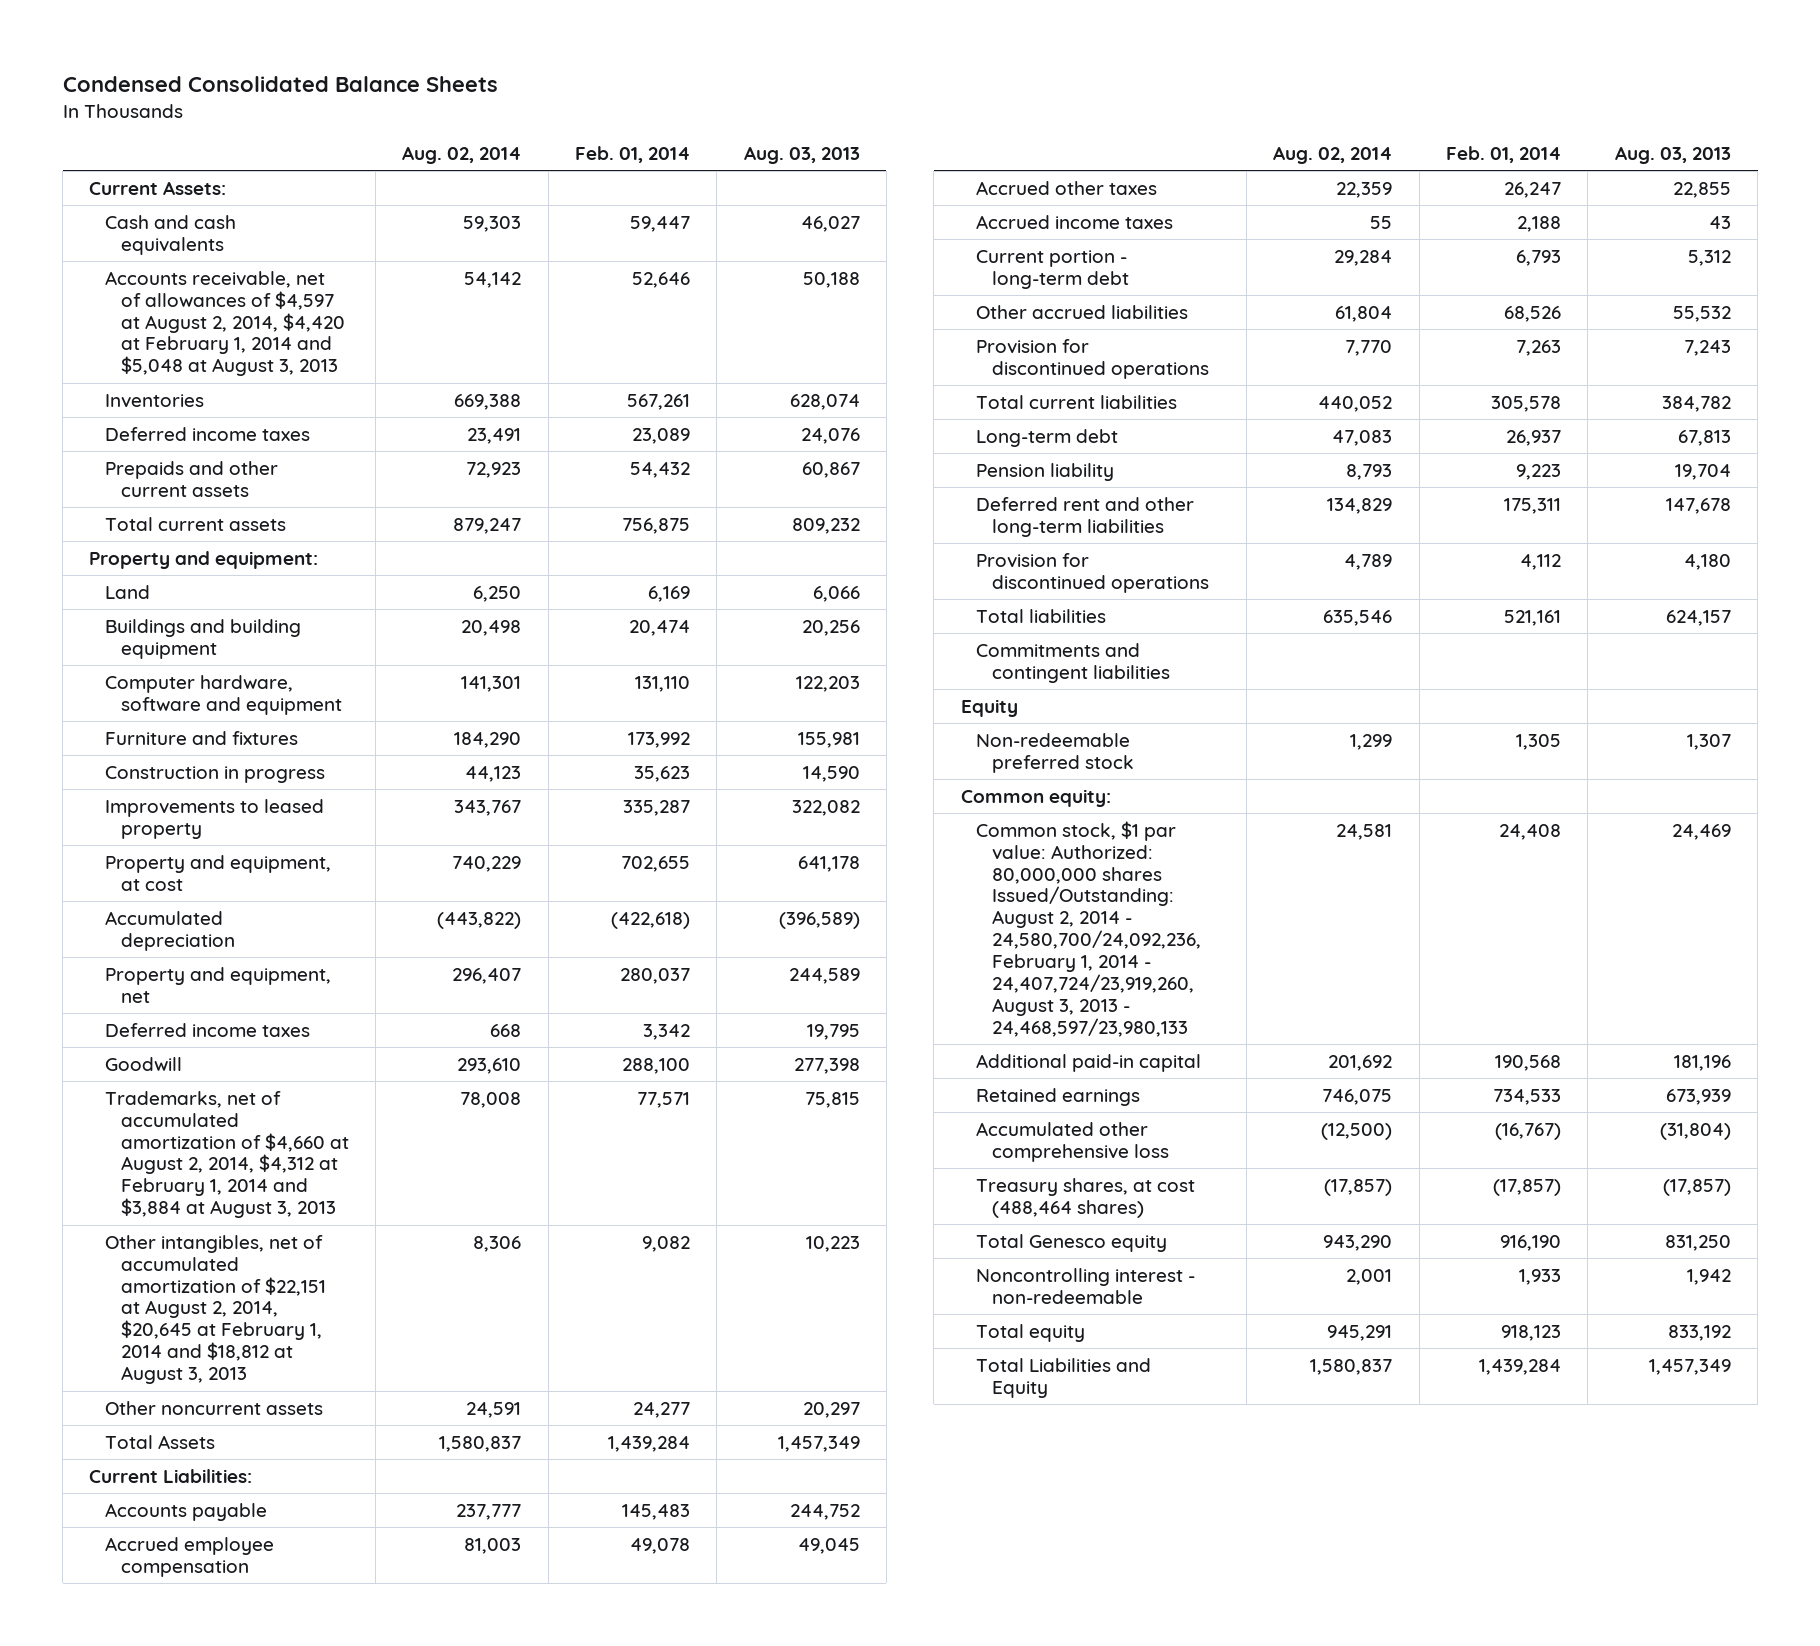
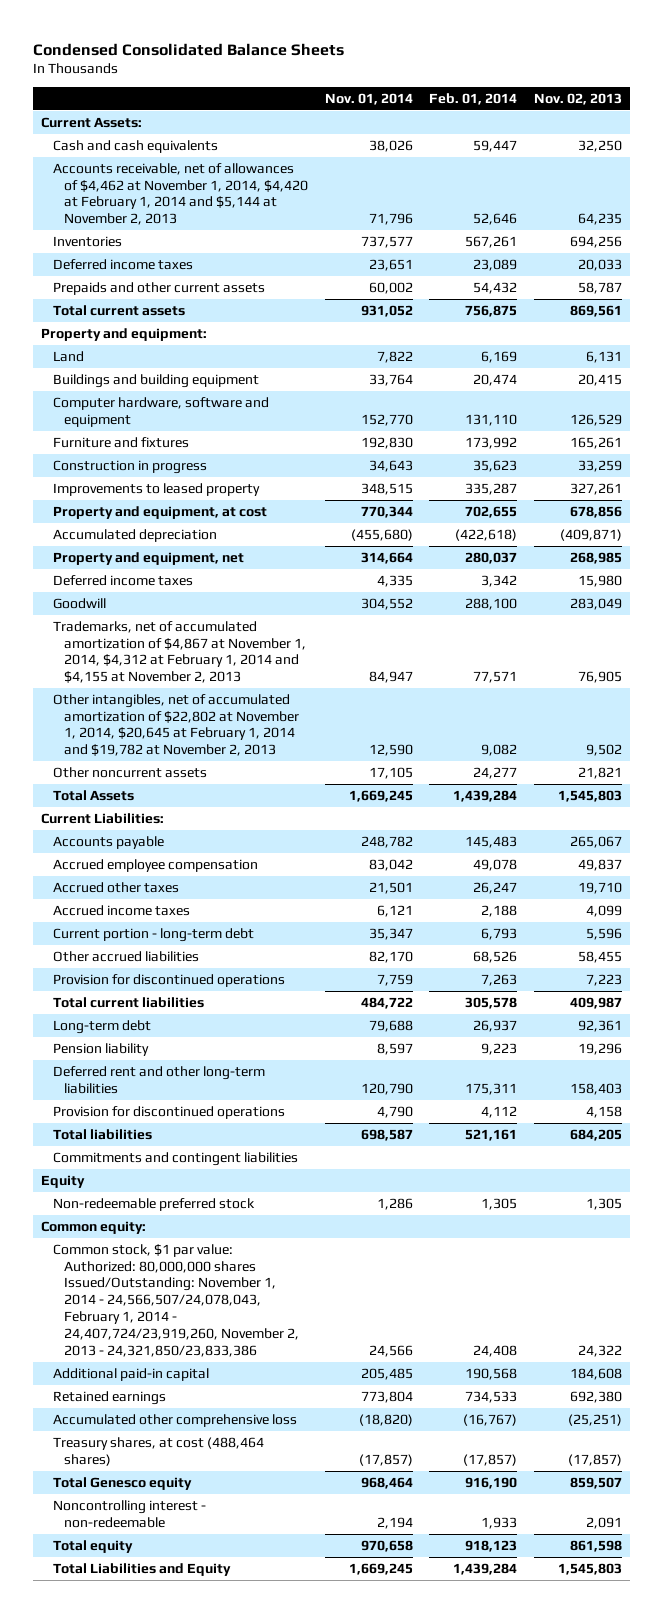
- | Aug. 02, 2014 | Feb. 01, 2014 | Aug. 03, 2013
+ | Nov. 01, 2014 | Feb. 01, 2014 | Nov. 02, 2013
- Accounts receivable, net of allowances of $4,597 at August 2, 2014, $4,420 at February 1, 2014 and $5,048 at August 3, 2013 | 54,142 | 52,646 | 50,188
+ Accounts receivable, net of allowances of $4,462 at November 1, 2014, $4,420 at February 1, 2014 and $5,144 at November 2, 2013 | 71,796 | 52,646 | 64,235
- Trademarks, net of accumulated amortization of $4,660 at August 2, 2014, $4,312 at February 1, 2014 and $3,884 at August 3, 2013 | 78,008 | 77,571 | 75,815
- Other intangibles, net of accumulated amortization of $22,151 at August 2, 2014, $20,645 at February 1, 2014 and $18,812 at August 3, 2013 | 8,306 | 9,082 | 10,223
+ Trademarks, net of accumulated amortization of $4,867 at November 1, 2014, $4,312 at February 1, 2014 and $4,155 at November 2, 2013 | 84,947 | 77,571 | 76,905
+ Other intangibles, net of accumulated amortization of $22,802 at November 1, 2014, $20,645 at February 1, 2014 and $19,782 at November 2, 2013 | 12,590 | 9,082 | 9,502
- Common stock, $1 par value: Authorized: 80,000,000 shares Issued/Outstanding: August 2, 2014 - 24,580,700/24,092,236, February 1, 2014 - 24,407,724/23,919,260, August 3, 2013 - 24,468,597/23,980,133 | 24,581 | 24,408 | 24,469
+ Common stock, $1 par value: Authorized: 80,000,000 shares Issued/Outstanding: November 1, 2014 - 24,566,507/24,078,043, February 1, 2014 - 24,407,724/23,919,260, November 2, 2013 - 24,321,850/23,833,386 | 24,566 | 24,408 | 24,322

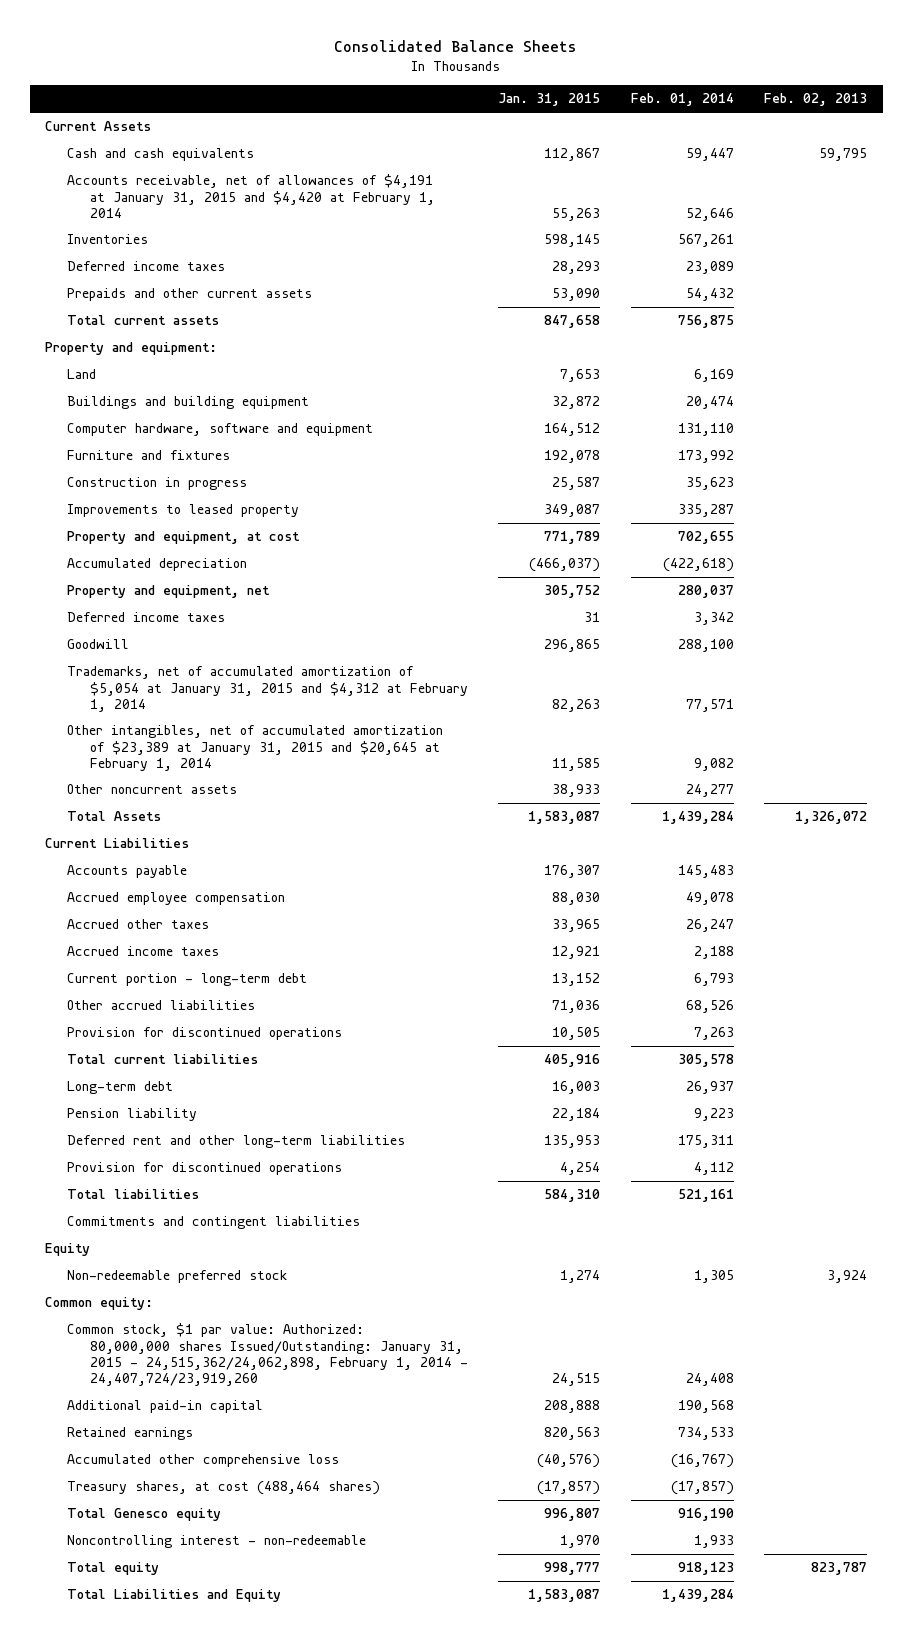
- Condensed Consolidated Balance Sheets
+ Consolidated Balance Sheets
- | Nov. 01, 2014 | Feb. 01, 2014 | Nov. 02, 2013
+ | Jan. 31, 2015 | Feb. 01, 2014 | Feb. 02, 2013
- Current Assets:
+ Current Assets
- Accounts receivable, net of allowances of $4,462 at November 1, 2014, $4,420 at February 1, 2014 and $5,144 at November 2, 2013 | 71,796 | 52,646 | 64,235
+ Accounts receivable, net of allowances of $4,191 at January 31, 2015 and $4,420 at February 1, 2014 | 55,263 | 52,646 |
- Trademarks, net of accumulated amortization of $4,867 at November 1, 2014, $4,312 at February 1, 2014 and $4,155 at November 2, 2013 | 84,947 | 77,571 | 76,905
- Other intangibles, net of accumulated amortization of $22,802 at November 1, 2014, $20,645 at February 1, 2014 and $19,782 at November 2, 2013 | 12,590 | 9,082 | 9,502
+ Trademarks, net of accumulated amortization of $5,054 at January 31, 2015 and $4,312 at February 1, 2014 | 82,263 | 77,571 |
+ Other intangibles, net of accumulated amortization of $23,389 at January 31, 2015 and $20,645 at February 1, 2014 | 11,585 | 9,082 |
- Current Liabilities:
+ Current Liabilities
- Common stock, $1 par value: Authorized: 80,000,000 shares Issued/Outstanding: November 1, 2014 - 24,566,507/24,078,043, February 1, 2014 - 24,407,724/23,919,260, November 2, 2013 - 24,321,850/23,833,386 | 24,566 | 24,408 | 24,322
+ Common stock, $1 par value: Authorized: 80,000,000 shares Issued/Outstanding: January 31, 2015 - 24,515,362/24,062,898, February 1, 2014 - 24,407,724/23,919,260 | 24,515 | 24,408 |

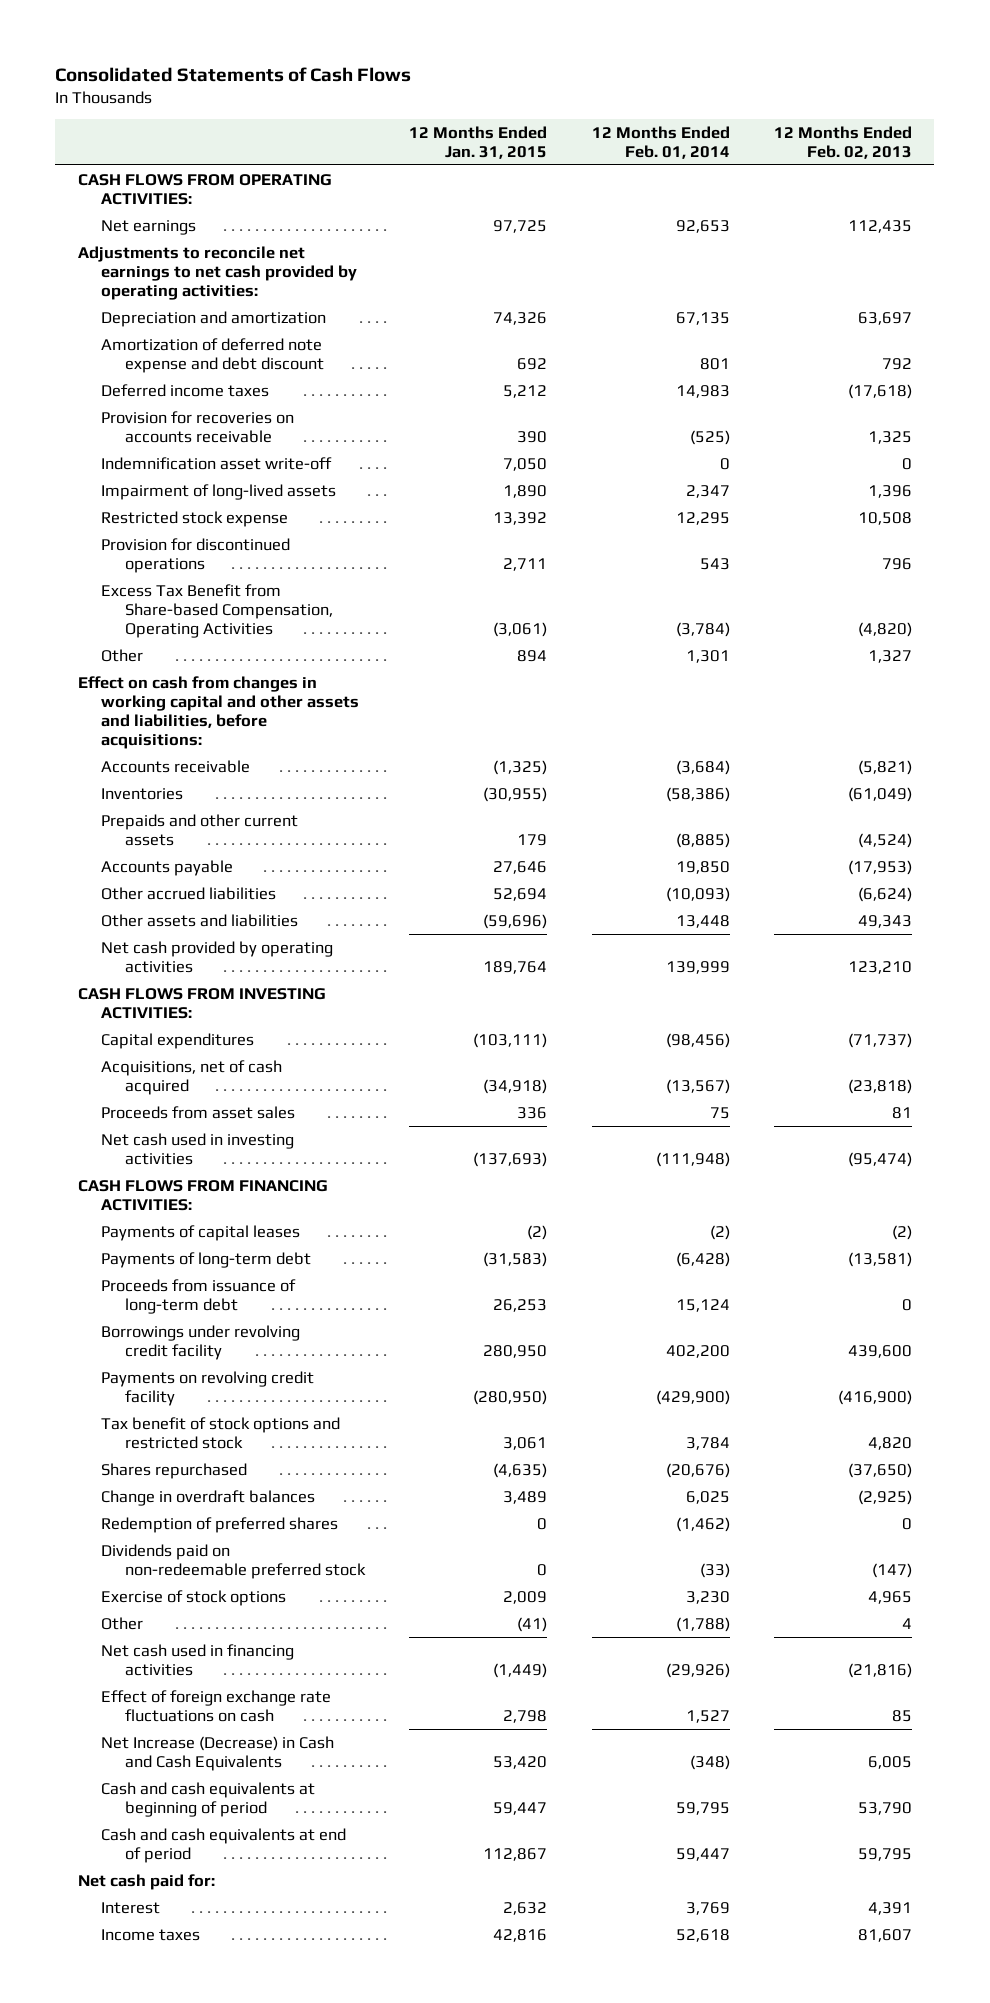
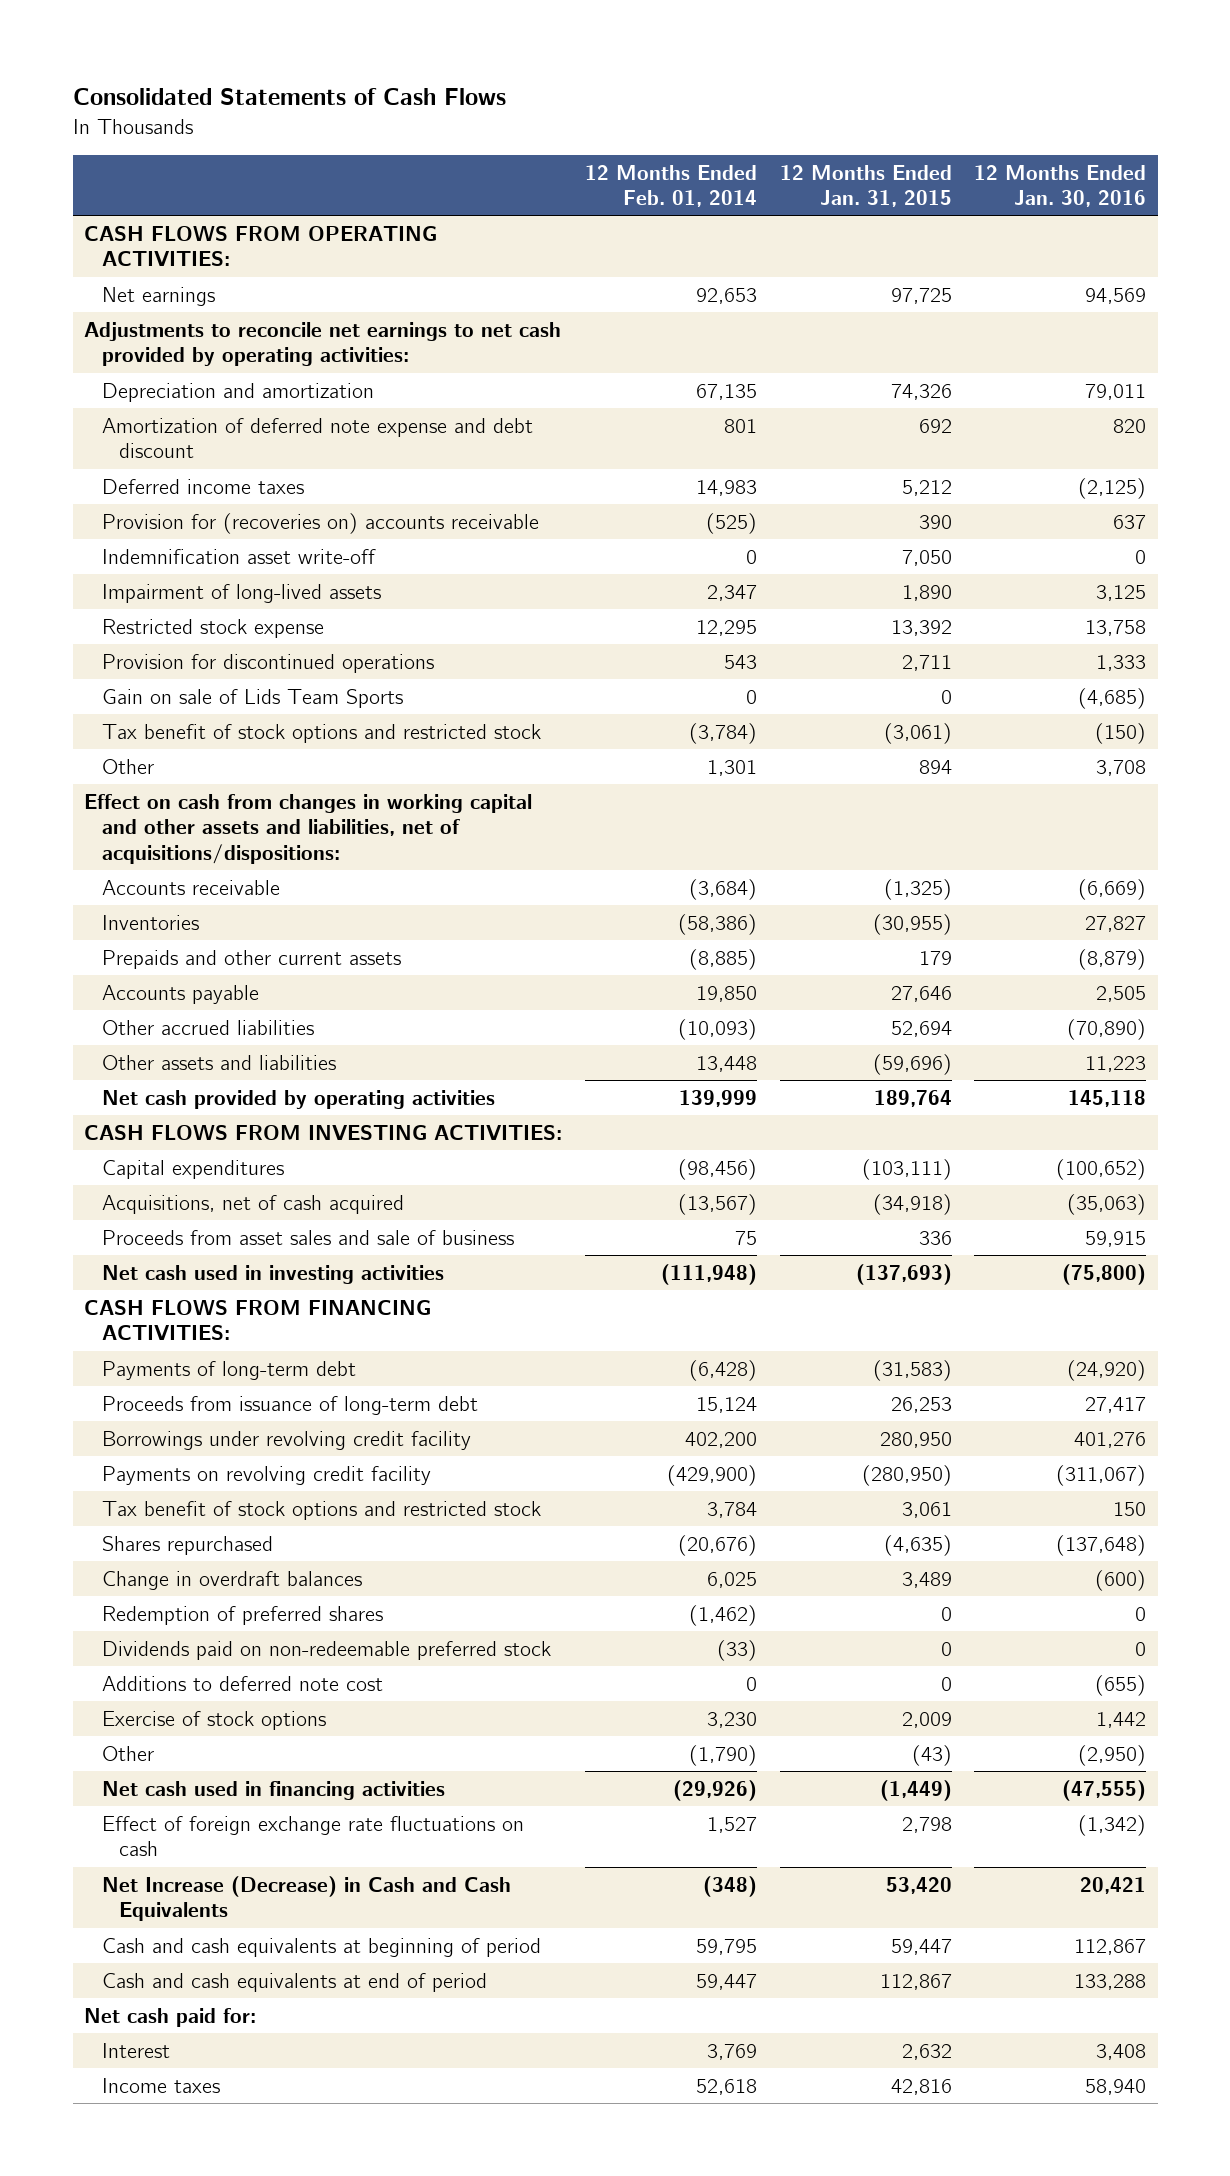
- | 12 Months Ended Jan. 31, 2015 | 12 Months Ended Feb. 01, 2014 | 12 Months Ended Feb. 02, 2013
+ | 12 Months Ended Feb. 01, 2014 | 12 Months Ended Jan. 31, 2015 | 12 Months Ended Jan. 30, 2016
- Provision for recoveries on accounts receivable | 390 | (525) | 1,325
+ Provision for (recoveries on) accounts receivable | (525) | 390 | 637
- Excess Tax Benefit from Share-based Compensation, Operating Activities | (3,061) | (3,784) | (4,820)
+ Gain on sale of Lids Team Sports | 0 | 0 | (4,685)
+ Tax benefit of stock options and restricted stock | (3,784) | (3,061) | (150)
- Effect on cash from changes in working capital and other assets and liabilities, before acquisitions:
+ Effect on cash from changes in working capital and other assets and liabilities, net of acquisitions/dispositions:
- Proceeds from asset sales | 336 | 75 | 81
+ Proceeds from asset sales and sale of business | 75 | 336 | 59,915
- Payments of capital leases | (2) | (2) | (2)
+ Additions to deferred note cost | 0 | 0 | (655)
- Other | (41) | (1,788) | 4
+ Other | (1,790) | (43) | (2,950)

